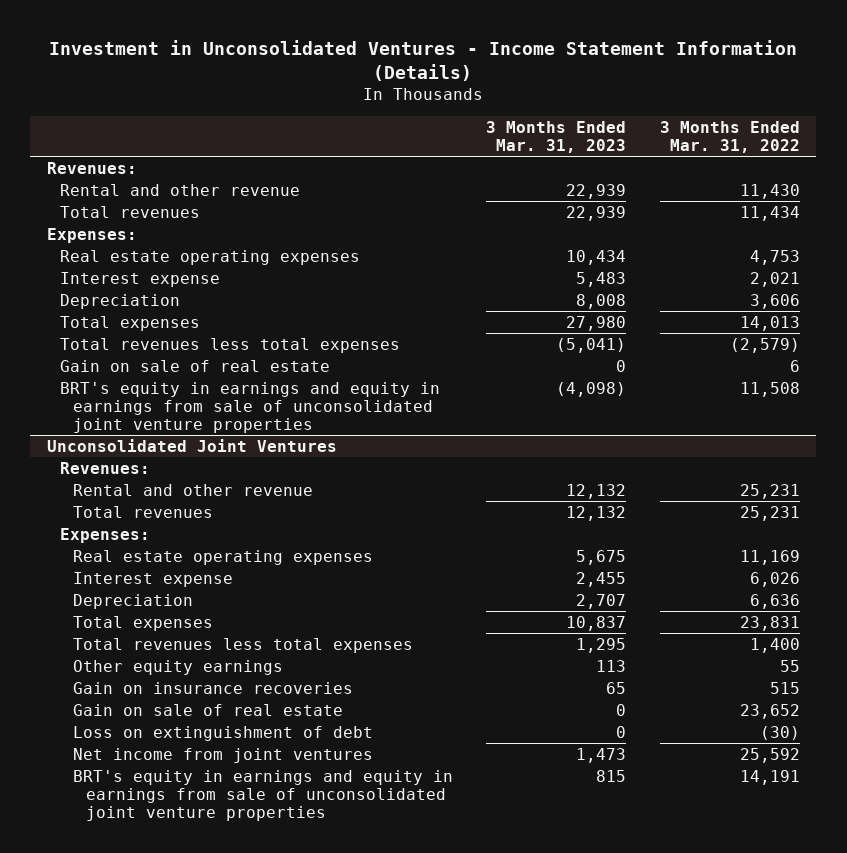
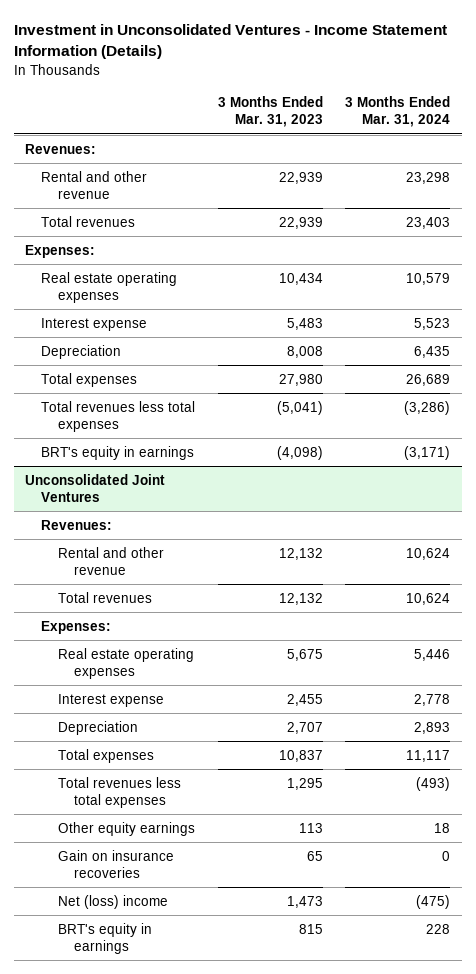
- | 3 Months Ended Mar. 31, 2023 | 3 Months Ended Mar. 31, 2022
+ | 3 Months Ended Mar. 31, 2023 | 3 Months Ended Mar. 31, 2024
- Gain on sale of real estate | 0 | 6
- BRT's equity in earnings and equity in earnings from sale of unconsolidated joint venture properties | (4,098) | 11,508
+ BRT's equity in earnings | (4,098) | (3,171)
@ Unconsolidated Joint Ventures
- Gain on sale of real estate | 0 | 23,652
- Loss on extinguishment of debt | 0 | (30)
- Net income from joint ventures | 1,473 | 25,592
- BRT's equity in earnings and equity in earnings from sale of unconsolidated joint venture properties | 815 | 14,191
+ Net (loss) income | 1,473 | (475)
+ BRT's equity in earnings | 815 | 228

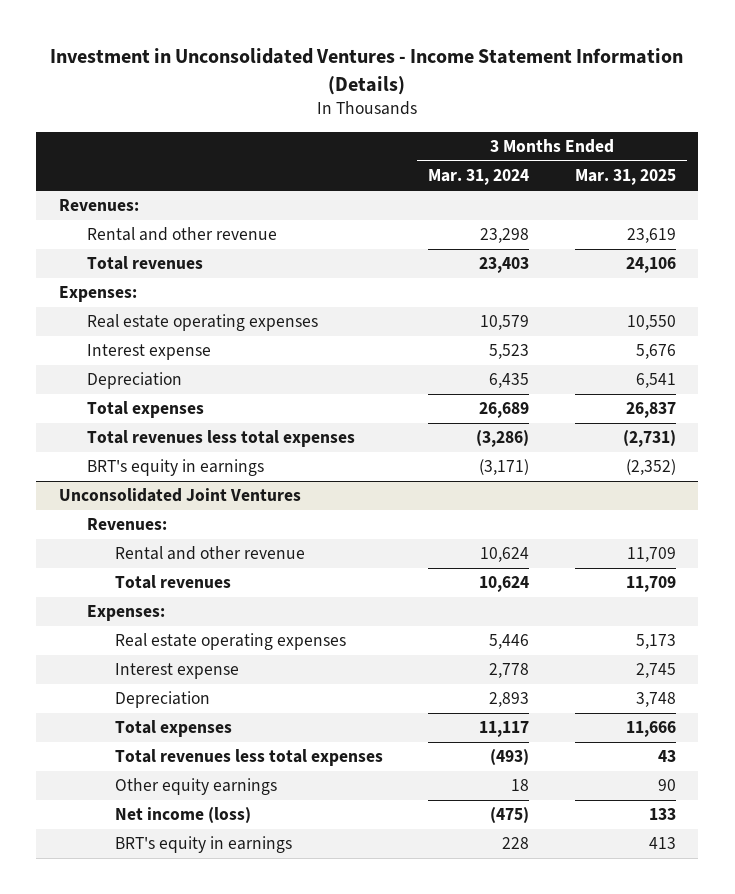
- | 3 Months Ended Mar. 31, 2023 | 3 Months Ended Mar. 31, 2024
+ | 3 Months Ended Mar. 31, 2024 | 3 Months Ended Mar. 31, 2025
@ Unconsolidated Joint Ventures
- Gain on insurance recoveries | 65 | 0
- Net (loss) income | 1,473 | (475)
+ Net income (loss) | (475) | 133

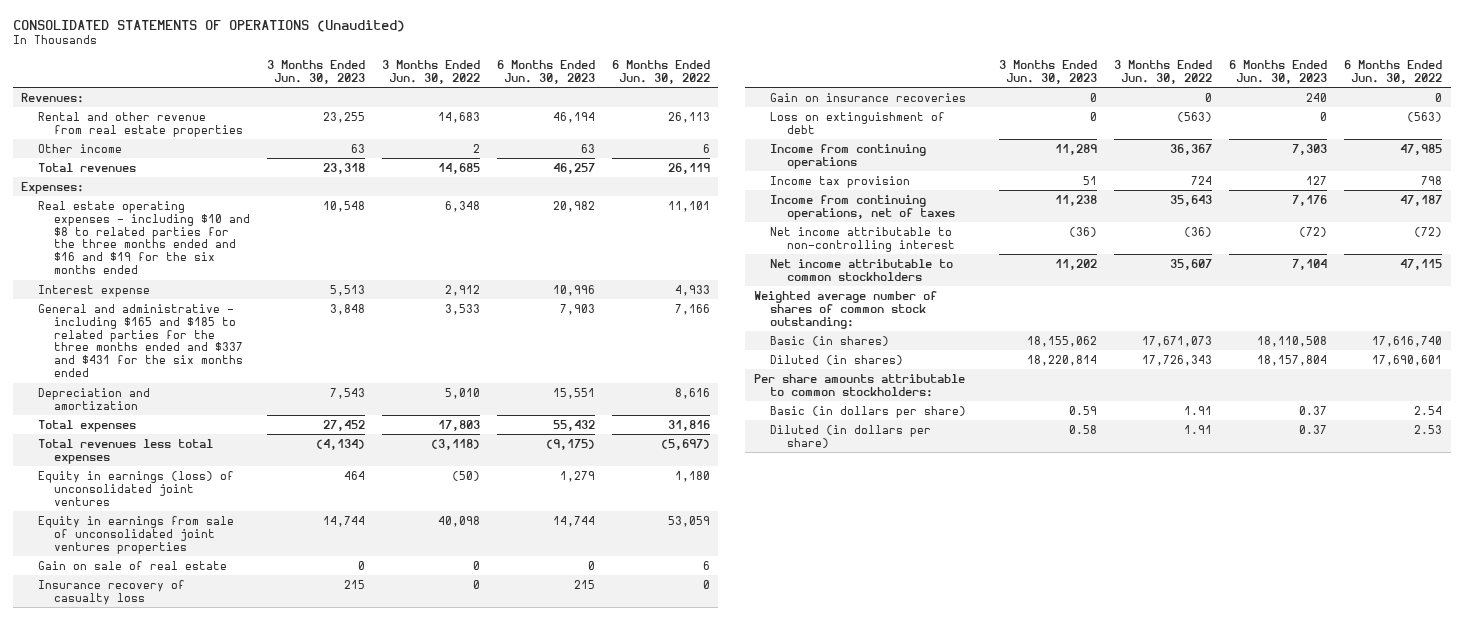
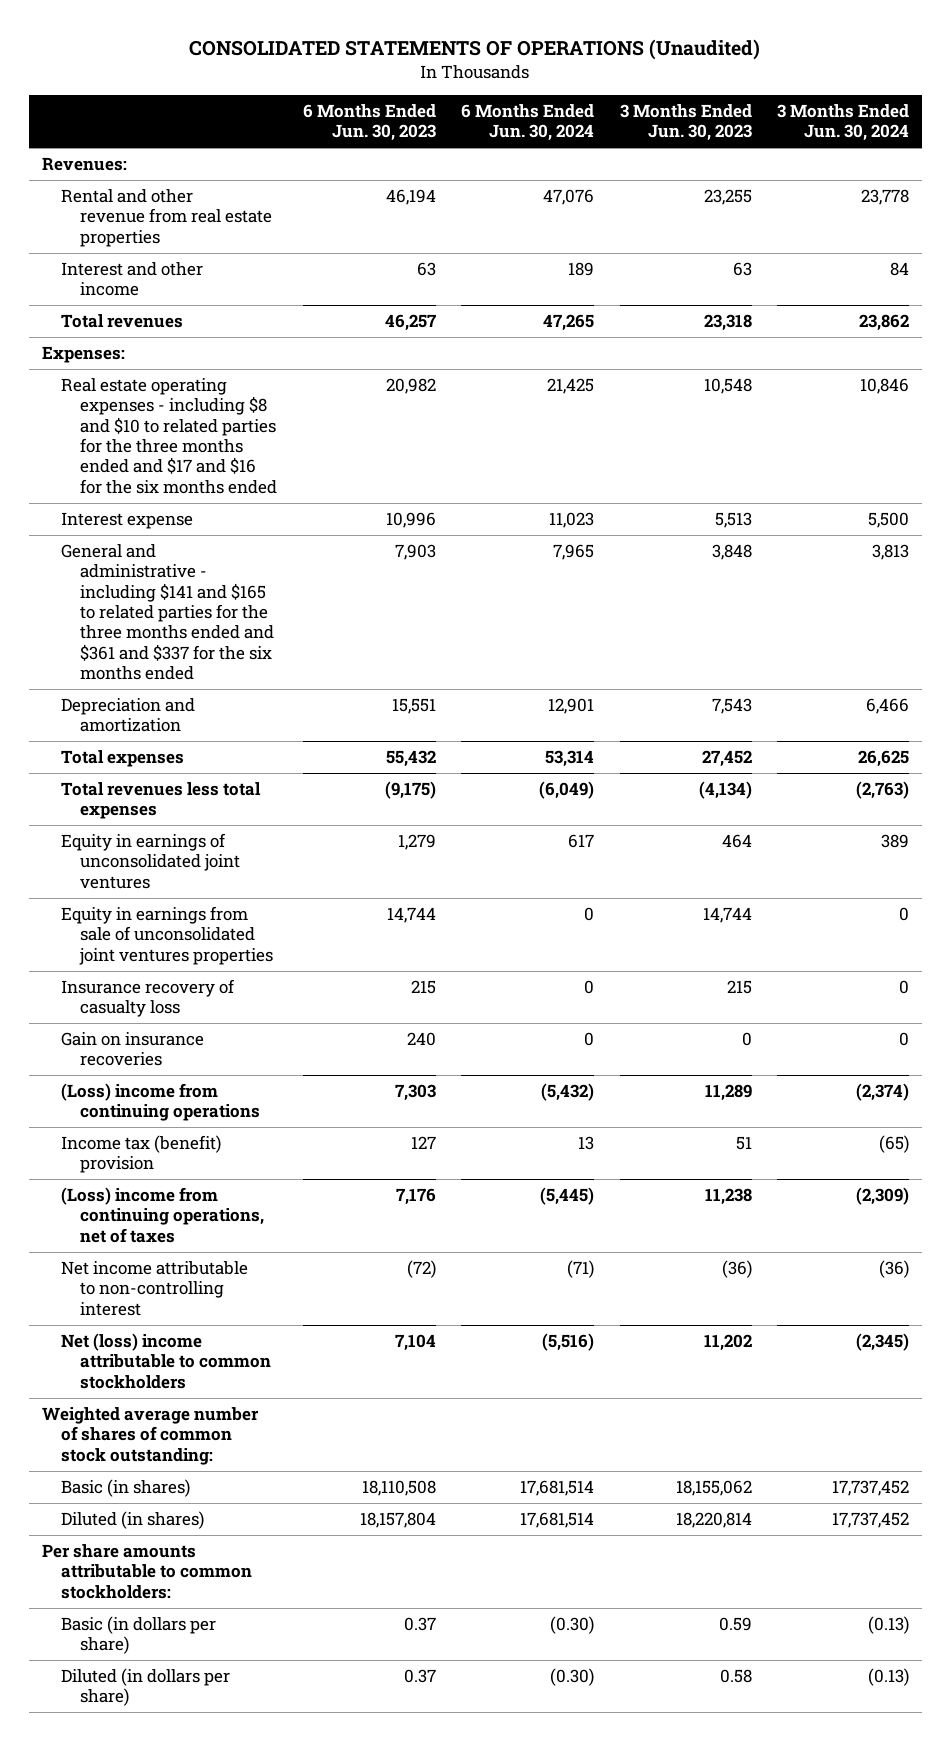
- | 3 Months Ended Jun. 30, 2023 | 3 Months Ended Jun. 30, 2022 | 6 Months Ended Jun. 30, 2023 | 6 Months Ended Jun. 30, 2022
+ | 6 Months Ended Jun. 30, 2023 | 6 Months Ended Jun. 30, 2024 | 3 Months Ended Jun. 30, 2023 | 3 Months Ended Jun. 30, 2024
- Other income | 63 | 2 | 63 | 6
+ Interest and other income | 63 | 189 | 63 | 84
- Real estate operating expenses - including $10 and $8 to related parties for the three months ended and $16 and $19 for the six months ended | 10,548 | 6,348 | 20,982 | 11,101
+ Real estate operating expenses - including $8 and $10 to related parties for the three months ended and $17 and $16 for the six months ended | 20,982 | 21,425 | 10,548 | 10,846
- General and administrative - including $165 and $185 to related parties for the three months ended and $337 and $431 for the six months ended | 3,848 | 3,533 | 7,903 | 7,166
+ General and administrative - including $141 and $165 to related parties for the three months ended and $361 and $337 for the six months ended | 7,903 | 7,965 | 3,848 | 3,813
- Equity in earnings (loss) of unconsolidated joint ventures | 464 | (50) | 1,279 | 1,180
+ Equity in earnings of unconsolidated joint ventures | 1,279 | 617 | 464 | 389
- Gain on sale of real estate | 0 | 0 | 0 | 6
- Loss on extinguishment of debt | 0 | (563) | 0 | (563)
- Income from continuing operations | 11,289 | 36,367 | 7,303 | 47,985
- Income tax provision | 51 | 724 | 127 | 798
- Income from continuing operations, net of taxes | 11,238 | 35,643 | 7,176 | 47,187
+ (Loss) income from continuing operations | 7,303 | (5,432) | 11,289 | (2,374)
+ Income tax (benefit) provision | 127 | 13 | 51 | (65)
+ (Loss) income from continuing operations, net of taxes | 7,176 | (5,445) | 11,238 | (2,309)
- Net income attributable to common stockholders | 11,202 | 35,607 | 7,104 | 47,115
+ Net (loss) income attributable to common stockholders | 7,104 | (5,516) | 11,202 | (2,345)

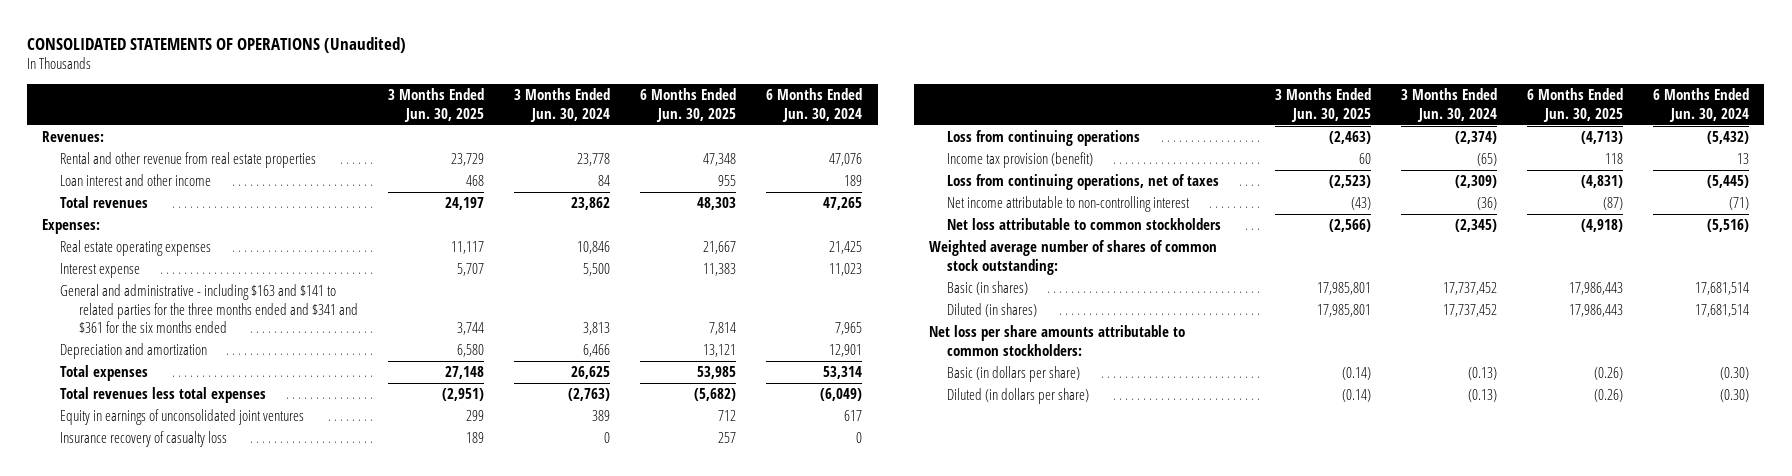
- | 6 Months Ended Jun. 30, 2023 | 6 Months Ended Jun. 30, 2024 | 3 Months Ended Jun. 30, 2023 | 3 Months Ended Jun. 30, 2024
+ | 3 Months Ended Jun. 30, 2025 | 3 Months Ended Jun. 30, 2024 | 6 Months Ended Jun. 30, 2025 | 6 Months Ended Jun. 30, 2024
- Interest and other income | 63 | 189 | 63 | 84
+ Loan interest and other income | 468 | 84 | 955 | 189
- Real estate operating expenses - including $8 and $10 to related parties for the three months ended and $17 and $16 for the six months ended | 20,982 | 21,425 | 10,548 | 10,846
+ Real estate operating expenses | 11,117 | 10,846 | 21,667 | 21,425
- General and administrative - including $141 and $165 to related parties for the three months ended and $361 and $337 for the six months ended | 7,903 | 7,965 | 3,848 | 3,813
+ General and administrative - including $163 and $141 to related parties for the three months ended and $341 and $361 for the six months ended | 3,744 | 3,813 | 7,814 | 7,965
- Equity in earnings from sale of unconsolidated joint ventures properties | 14,744 | 0 | 14,744 | 0
- Gain on insurance recoveries | 240 | 0 | 0 | 0
- (Loss) income from continuing operations | 7,303 | (5,432) | 11,289 | (2,374)
- Income tax (benefit) provision | 127 | 13 | 51 | (65)
- (Loss) income from continuing operations, net of taxes | 7,176 | (5,445) | 11,238 | (2,309)
+ Loss from continuing operations | (2,463) | (2,374) | (4,713) | (5,432)
+ Income tax provision (benefit) | 60 | (65) | 118 | 13
+ Loss from continuing operations, net of taxes | (2,523) | (2,309) | (4,831) | (5,445)
- Net (loss) income attributable to common stockholders | 7,104 | (5,516) | 11,202 | (2,345)
+ Net loss attributable to common stockholders | (2,566) | (2,345) | (4,918) | (5,516)
- Per share amounts attributable to common stockholders:
+ Net loss per share amounts attributable to common stockholders:

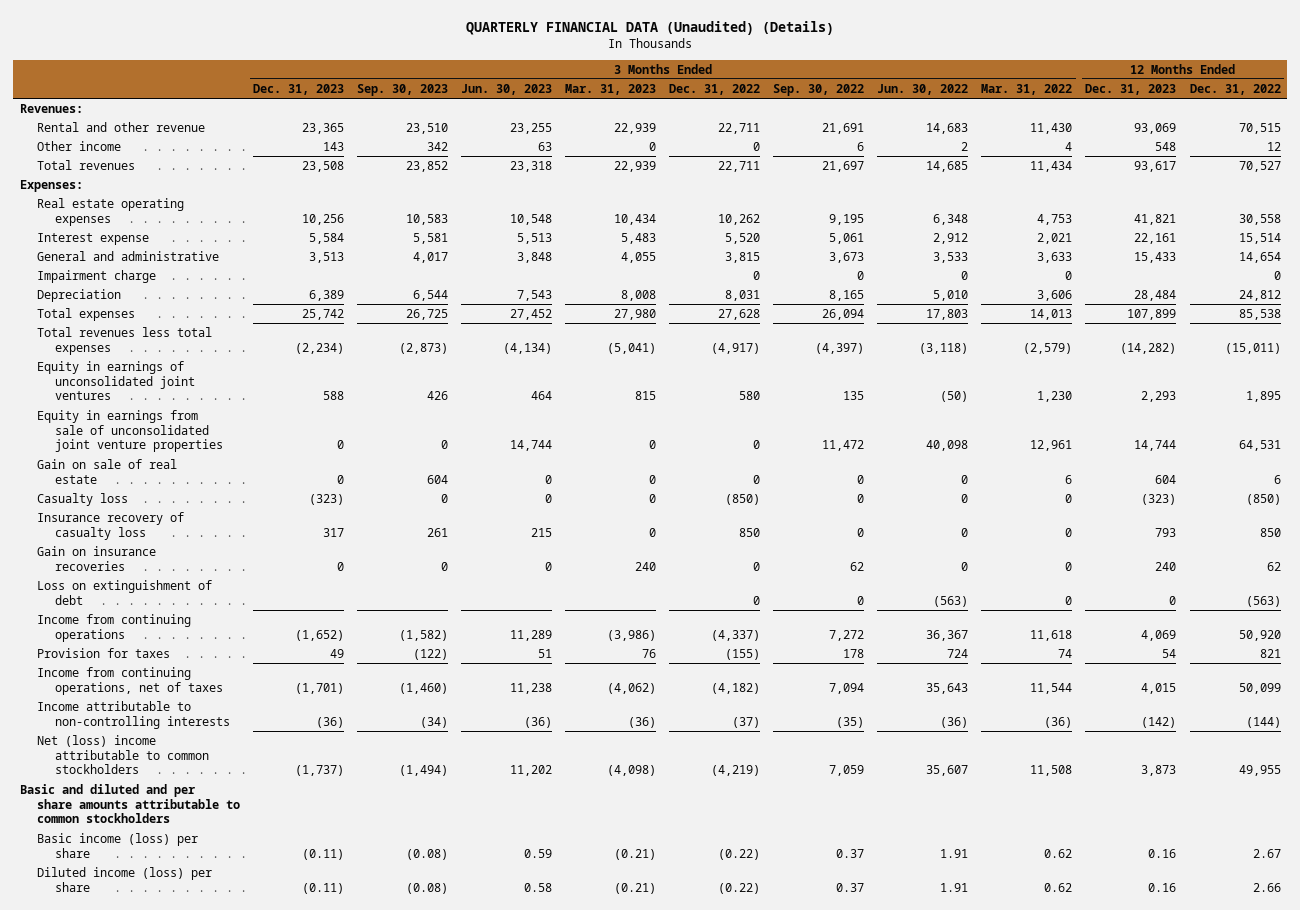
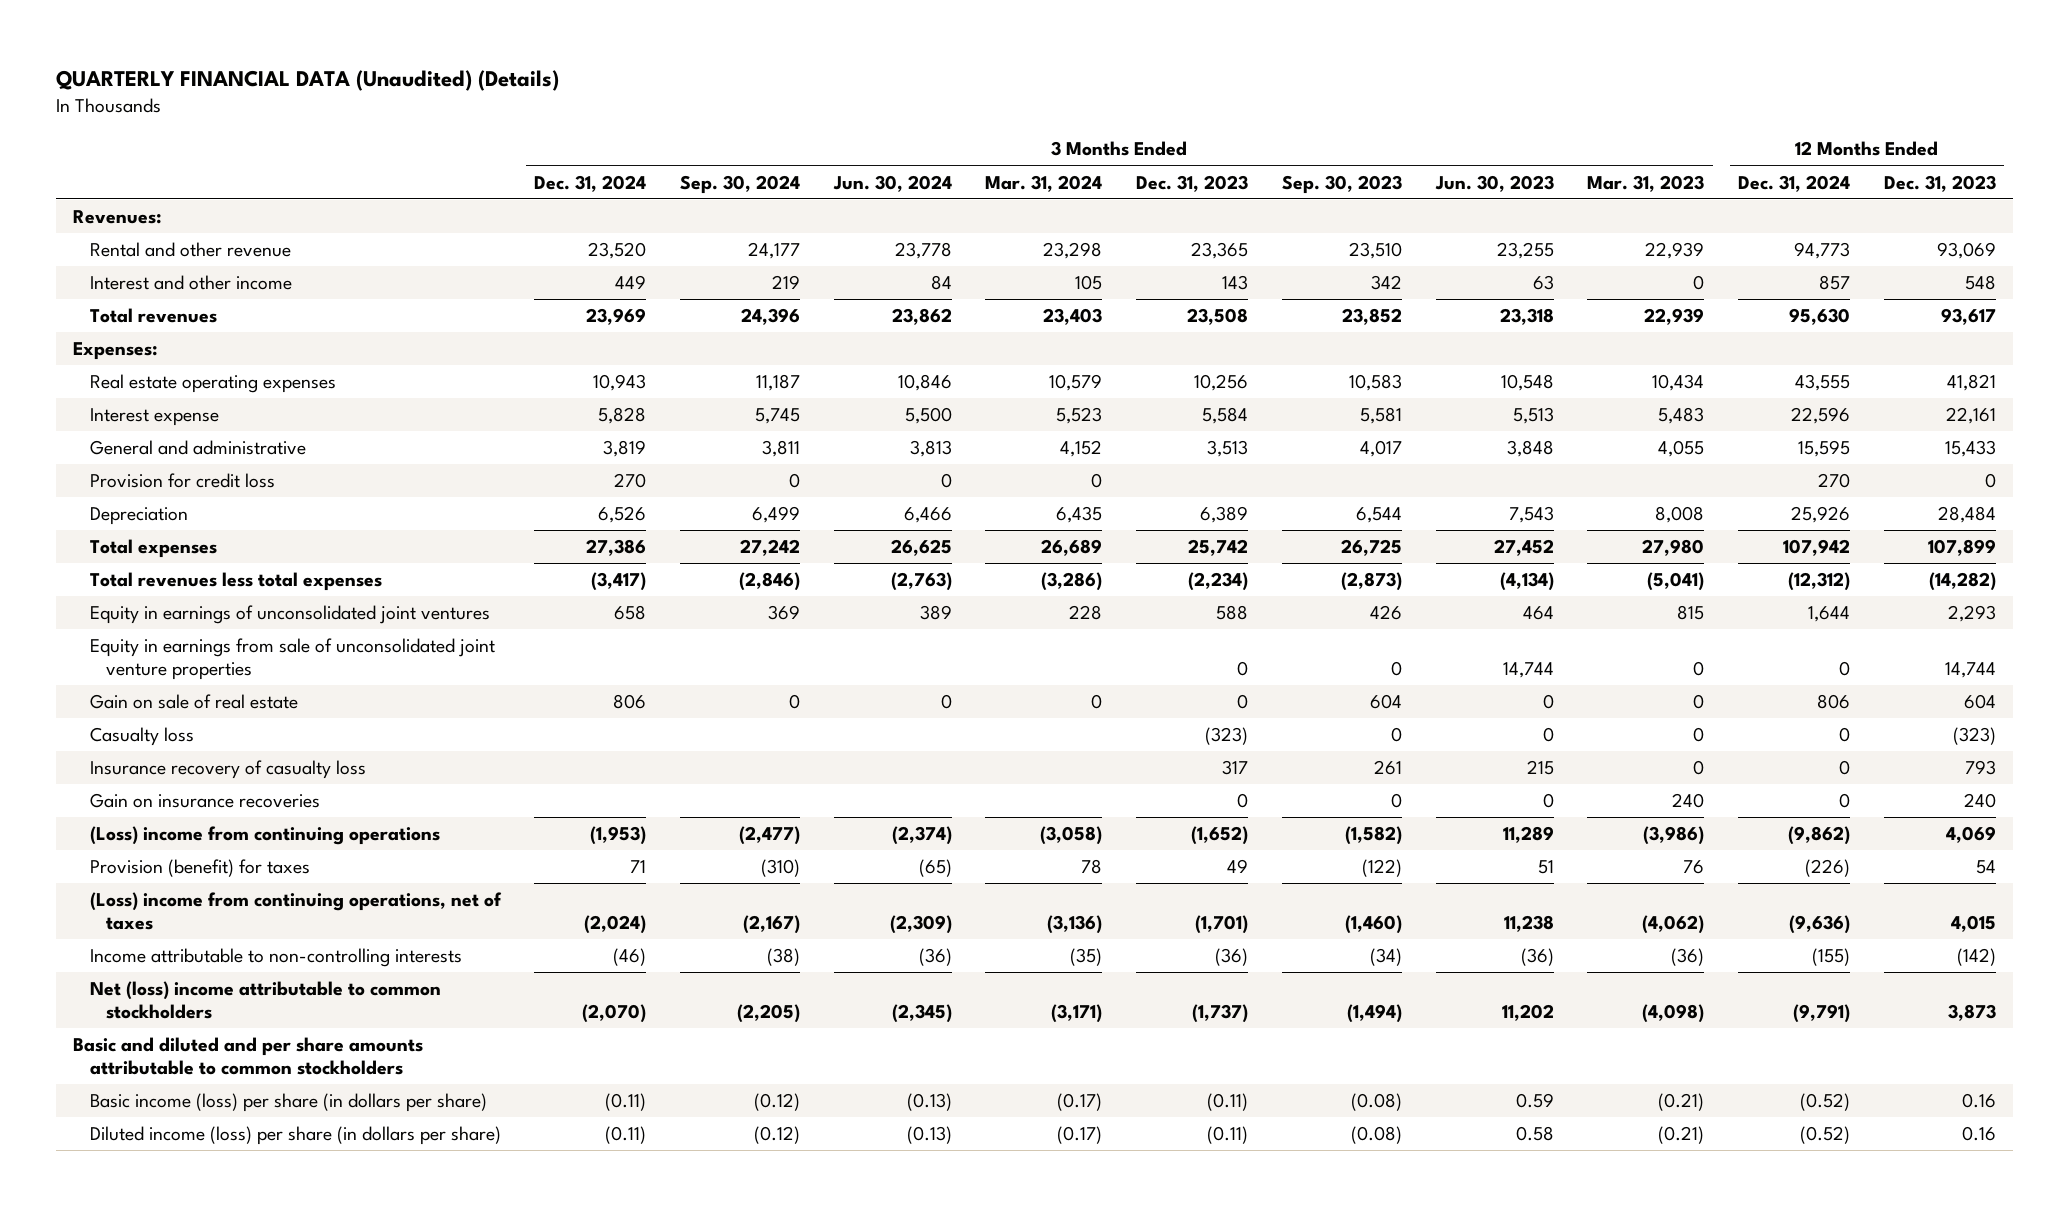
- | 3 Months Ended Dec. 31, 2023 | 3 Months Ended Sep. 30, 2023 | 3 Months Ended Jun. 30, 2023 | 3 Months Ended Mar. 31, 2023 | 3 Months Ended Dec. 31, 2022 | 3 Months Ended Sep. 30, 2022 | 3 Months Ended Jun. 30, 2022 | 3 Months Ended Mar. 31, 2022 | 12 Months Ended Dec. 31, 2023 | 12 Months Ended Dec. 31, 2022
+ | 3 Months Ended Dec. 31, 2024 | 3 Months Ended Sep. 30, 2024 | 3 Months Ended Jun. 30, 2024 | 3 Months Ended Mar. 31, 2024 | 3 Months Ended Dec. 31, 2023 | 3 Months Ended Sep. 30, 2023 | 3 Months Ended Jun. 30, 2023 | 3 Months Ended Mar. 31, 2023 | 12 Months Ended Dec. 31, 2024 | 12 Months Ended Dec. 31, 2023
- Other income | 143 | 342 | 63 | 0 | 0 | 6 | 2 | 4 | 548 | 12
+ Interest and other income | 449 | 219 | 84 | 105 | 143 | 342 | 63 | 0 | 857 | 548
- Impairment charge | | | | | 0 | 0 | 0 | 0 | | 0
+ Provision for credit loss | 270 | 0 | 0 | 0 | | | | | 270 | 0
- Loss on extinguishment of debt | | | | | 0 | 0 | (563) | 0 | 0 | (563)
- Income from continuing operations | (1,652) | (1,582) | 11,289 | (3,986) | (4,337) | 7,272 | 36,367 | 11,618 | 4,069 | 50,920
- Provision for taxes | 49 | (122) | 51 | 76 | (155) | 178 | 724 | 74 | 54 | 821
- Income from continuing operations, net of taxes | (1,701) | (1,460) | 11,238 | (4,062) | (4,182) | 7,094 | 35,643 | 11,544 | 4,015 | 50,099
+ (Loss) income from continuing operations | (1,953) | (2,477) | (2,374) | (3,058) | (1,652) | (1,582) | 11,289 | (3,986) | (9,862) | 4,069
+ Provision (benefit) for taxes | 71 | (310) | (65) | 78 | 49 | (122) | 51 | 76 | (226) | 54
+ (Loss) income from continuing operations, net of taxes | (2,024) | (2,167) | (2,309) | (3,136) | (1,701) | (1,460) | 11,238 | (4,062) | (9,636) | 4,015
- Basic income (loss) per share | (0.11) | (0.08) | 0.59 | (0.21) | (0.22) | 0.37 | 1.91 | 0.62 | 0.16 | 2.67
- Diluted income (loss) per share | (0.11) | (0.08) | 0.58 | (0.21) | (0.22) | 0.37 | 1.91 | 0.62 | 0.16 | 2.66
+ Basic income (loss) per share (in dollars per share) | (0.11) | (0.12) | (0.13) | (0.17) | (0.11) | (0.08) | 0.59 | (0.21) | (0.52) | 0.16
+ Diluted income (loss) per share (in dollars per share) | (0.11) | (0.12) | (0.13) | (0.17) | (0.11) | (0.08) | 0.58 | (0.21) | (0.52) | 0.16

